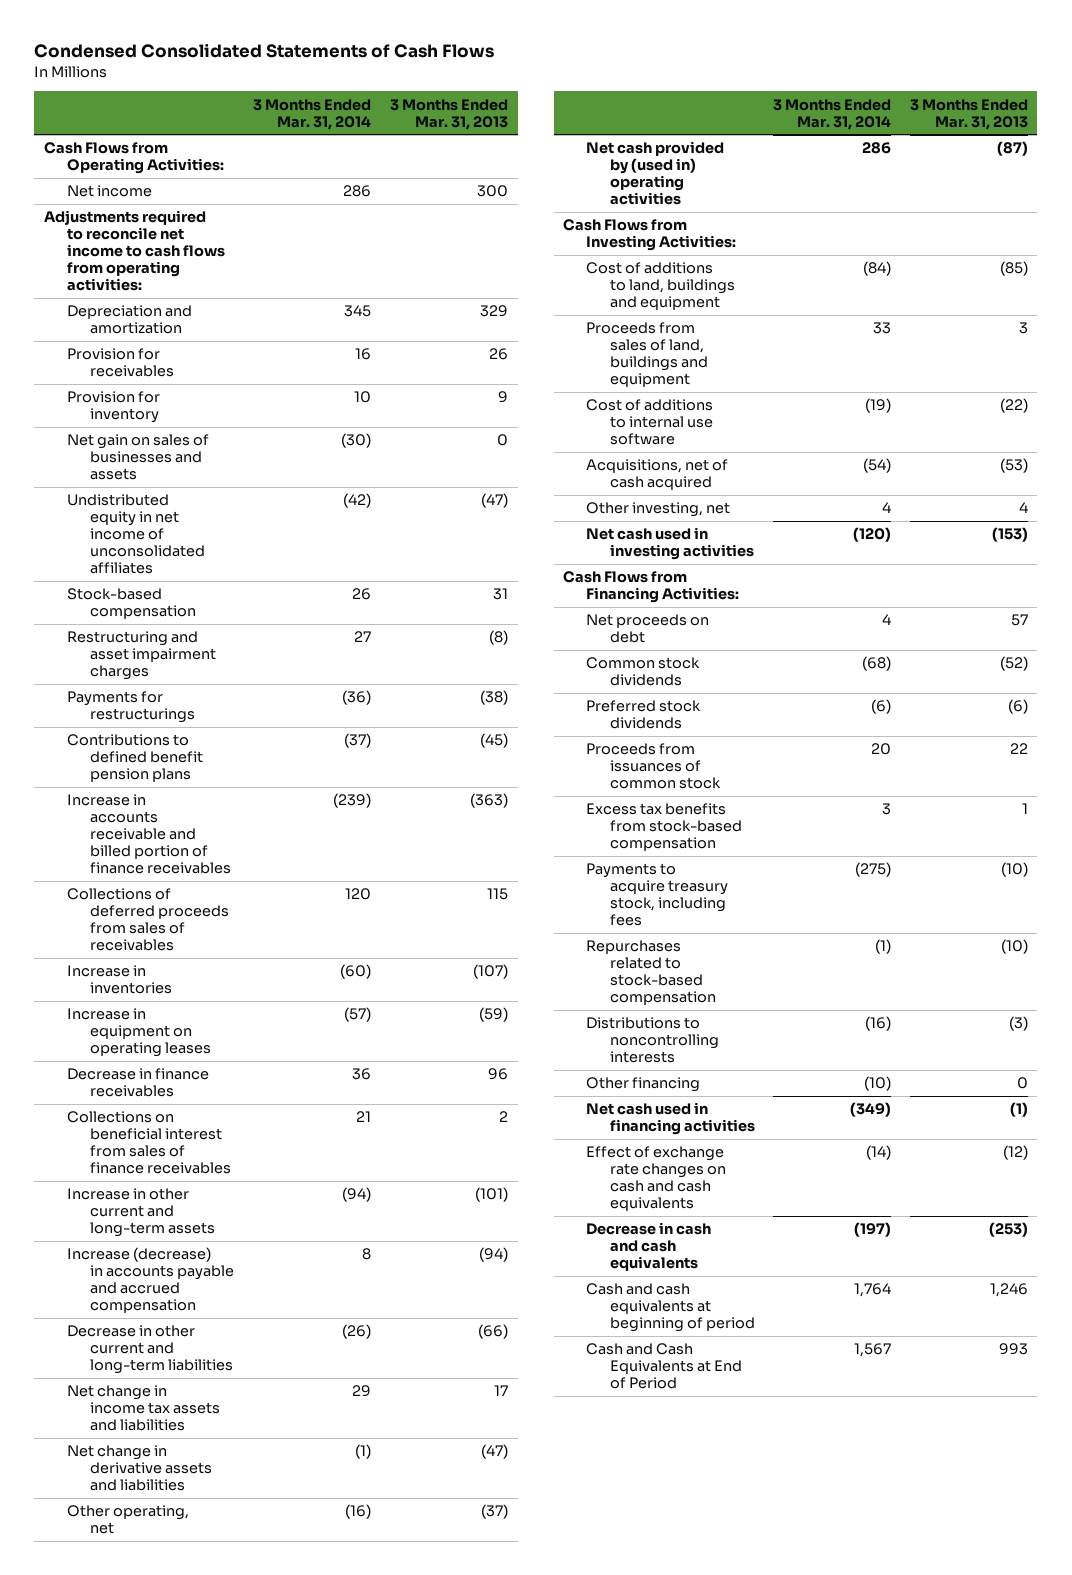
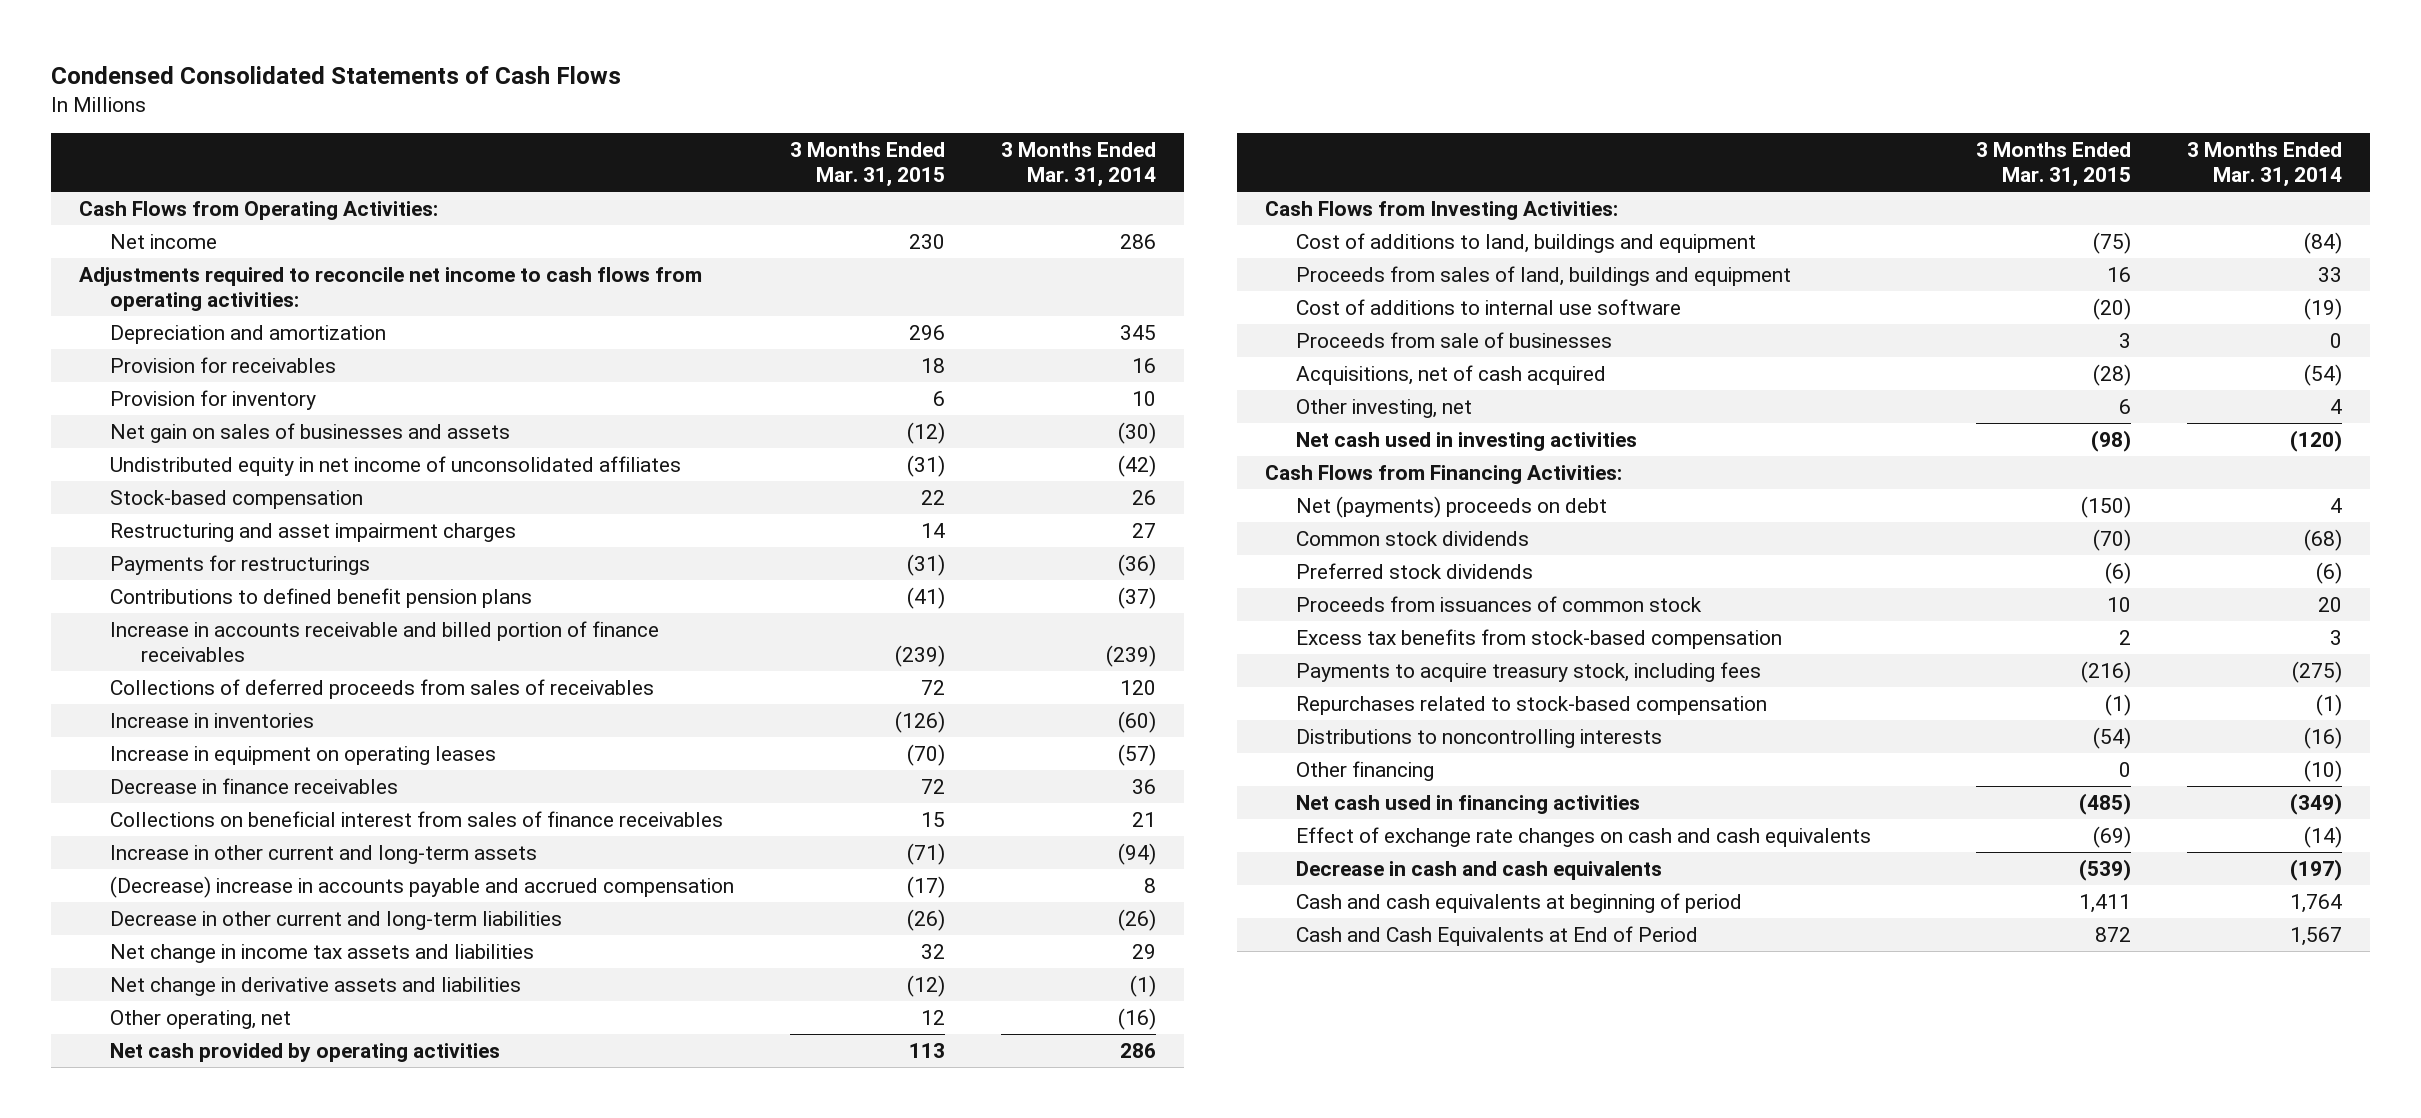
- | 3 Months Ended Mar. 31, 2014 | 3 Months Ended Mar. 31, 2013
+ | 3 Months Ended Mar. 31, 2015 | 3 Months Ended Mar. 31, 2014
- Increase (decrease) in accounts payable and accrued compensation | 8 | (94)
+ (Decrease) increase in accounts payable and accrued compensation | (17) | 8
- Net cash provided by (used in) operating activities | 286 | (87)
+ Net cash provided by operating activities | 113 | 286
+ Proceeds from sale of businesses | 3 | 0
- Net proceeds on debt | 4 | 57
+ Net (payments) proceeds on debt | (150) | 4

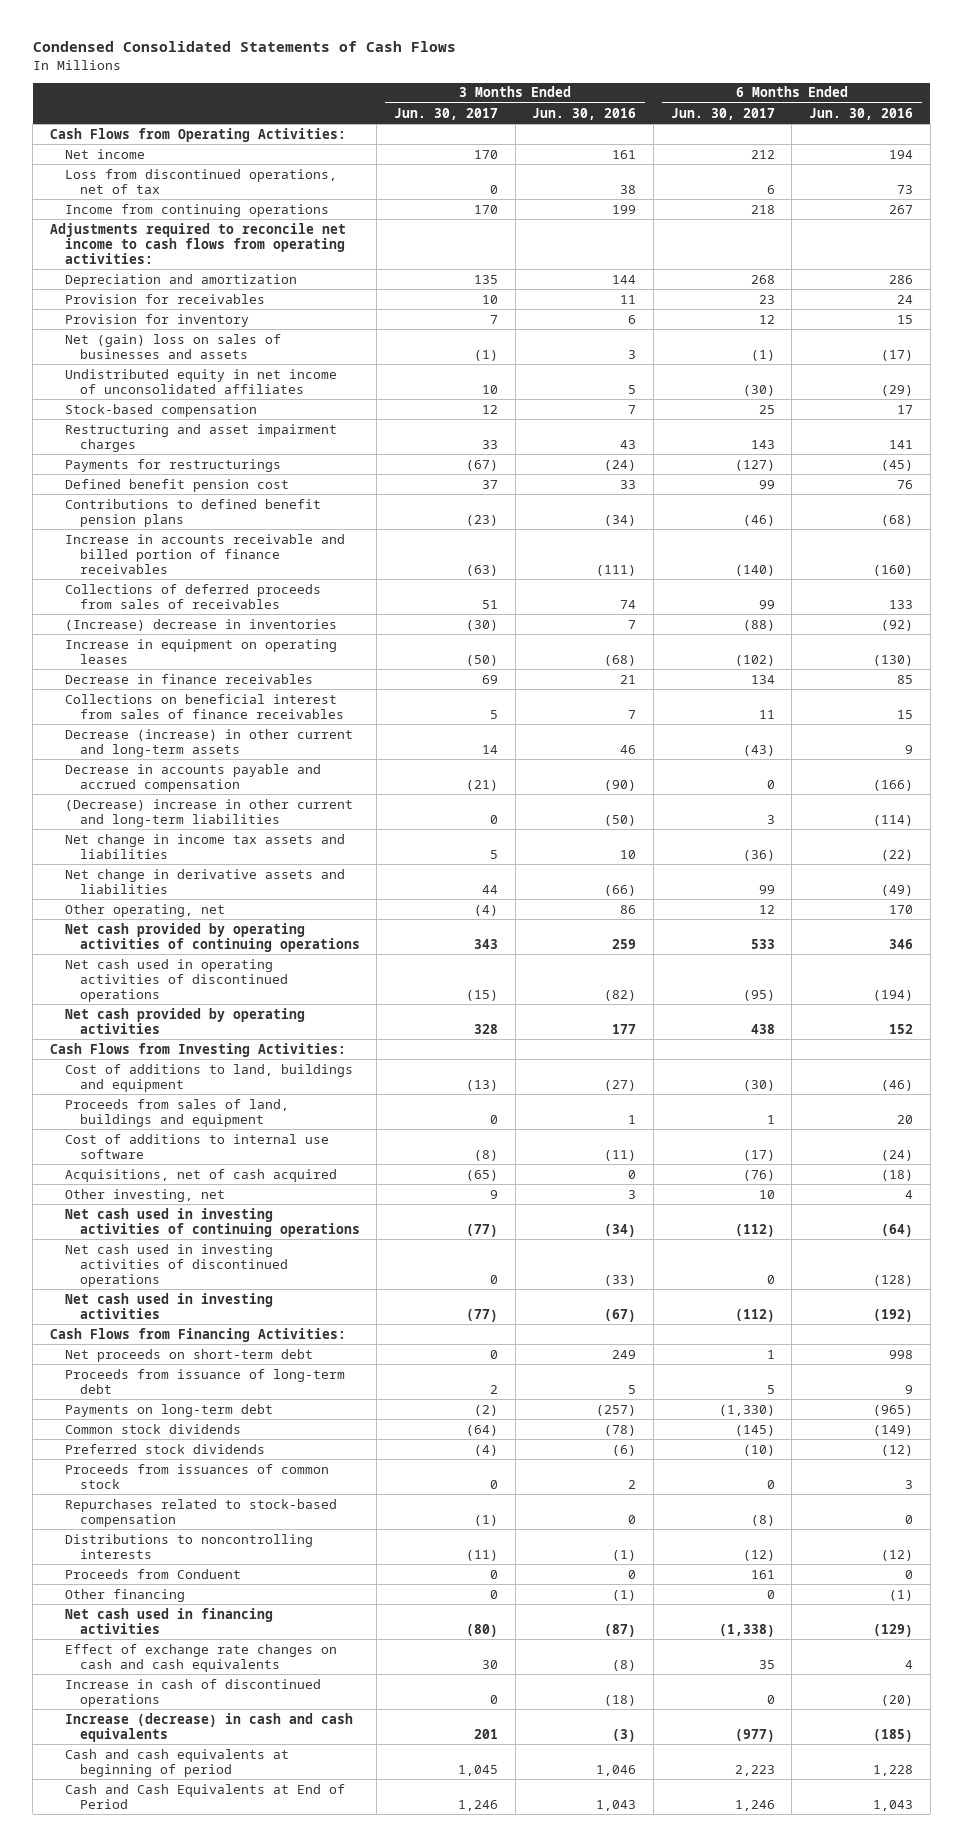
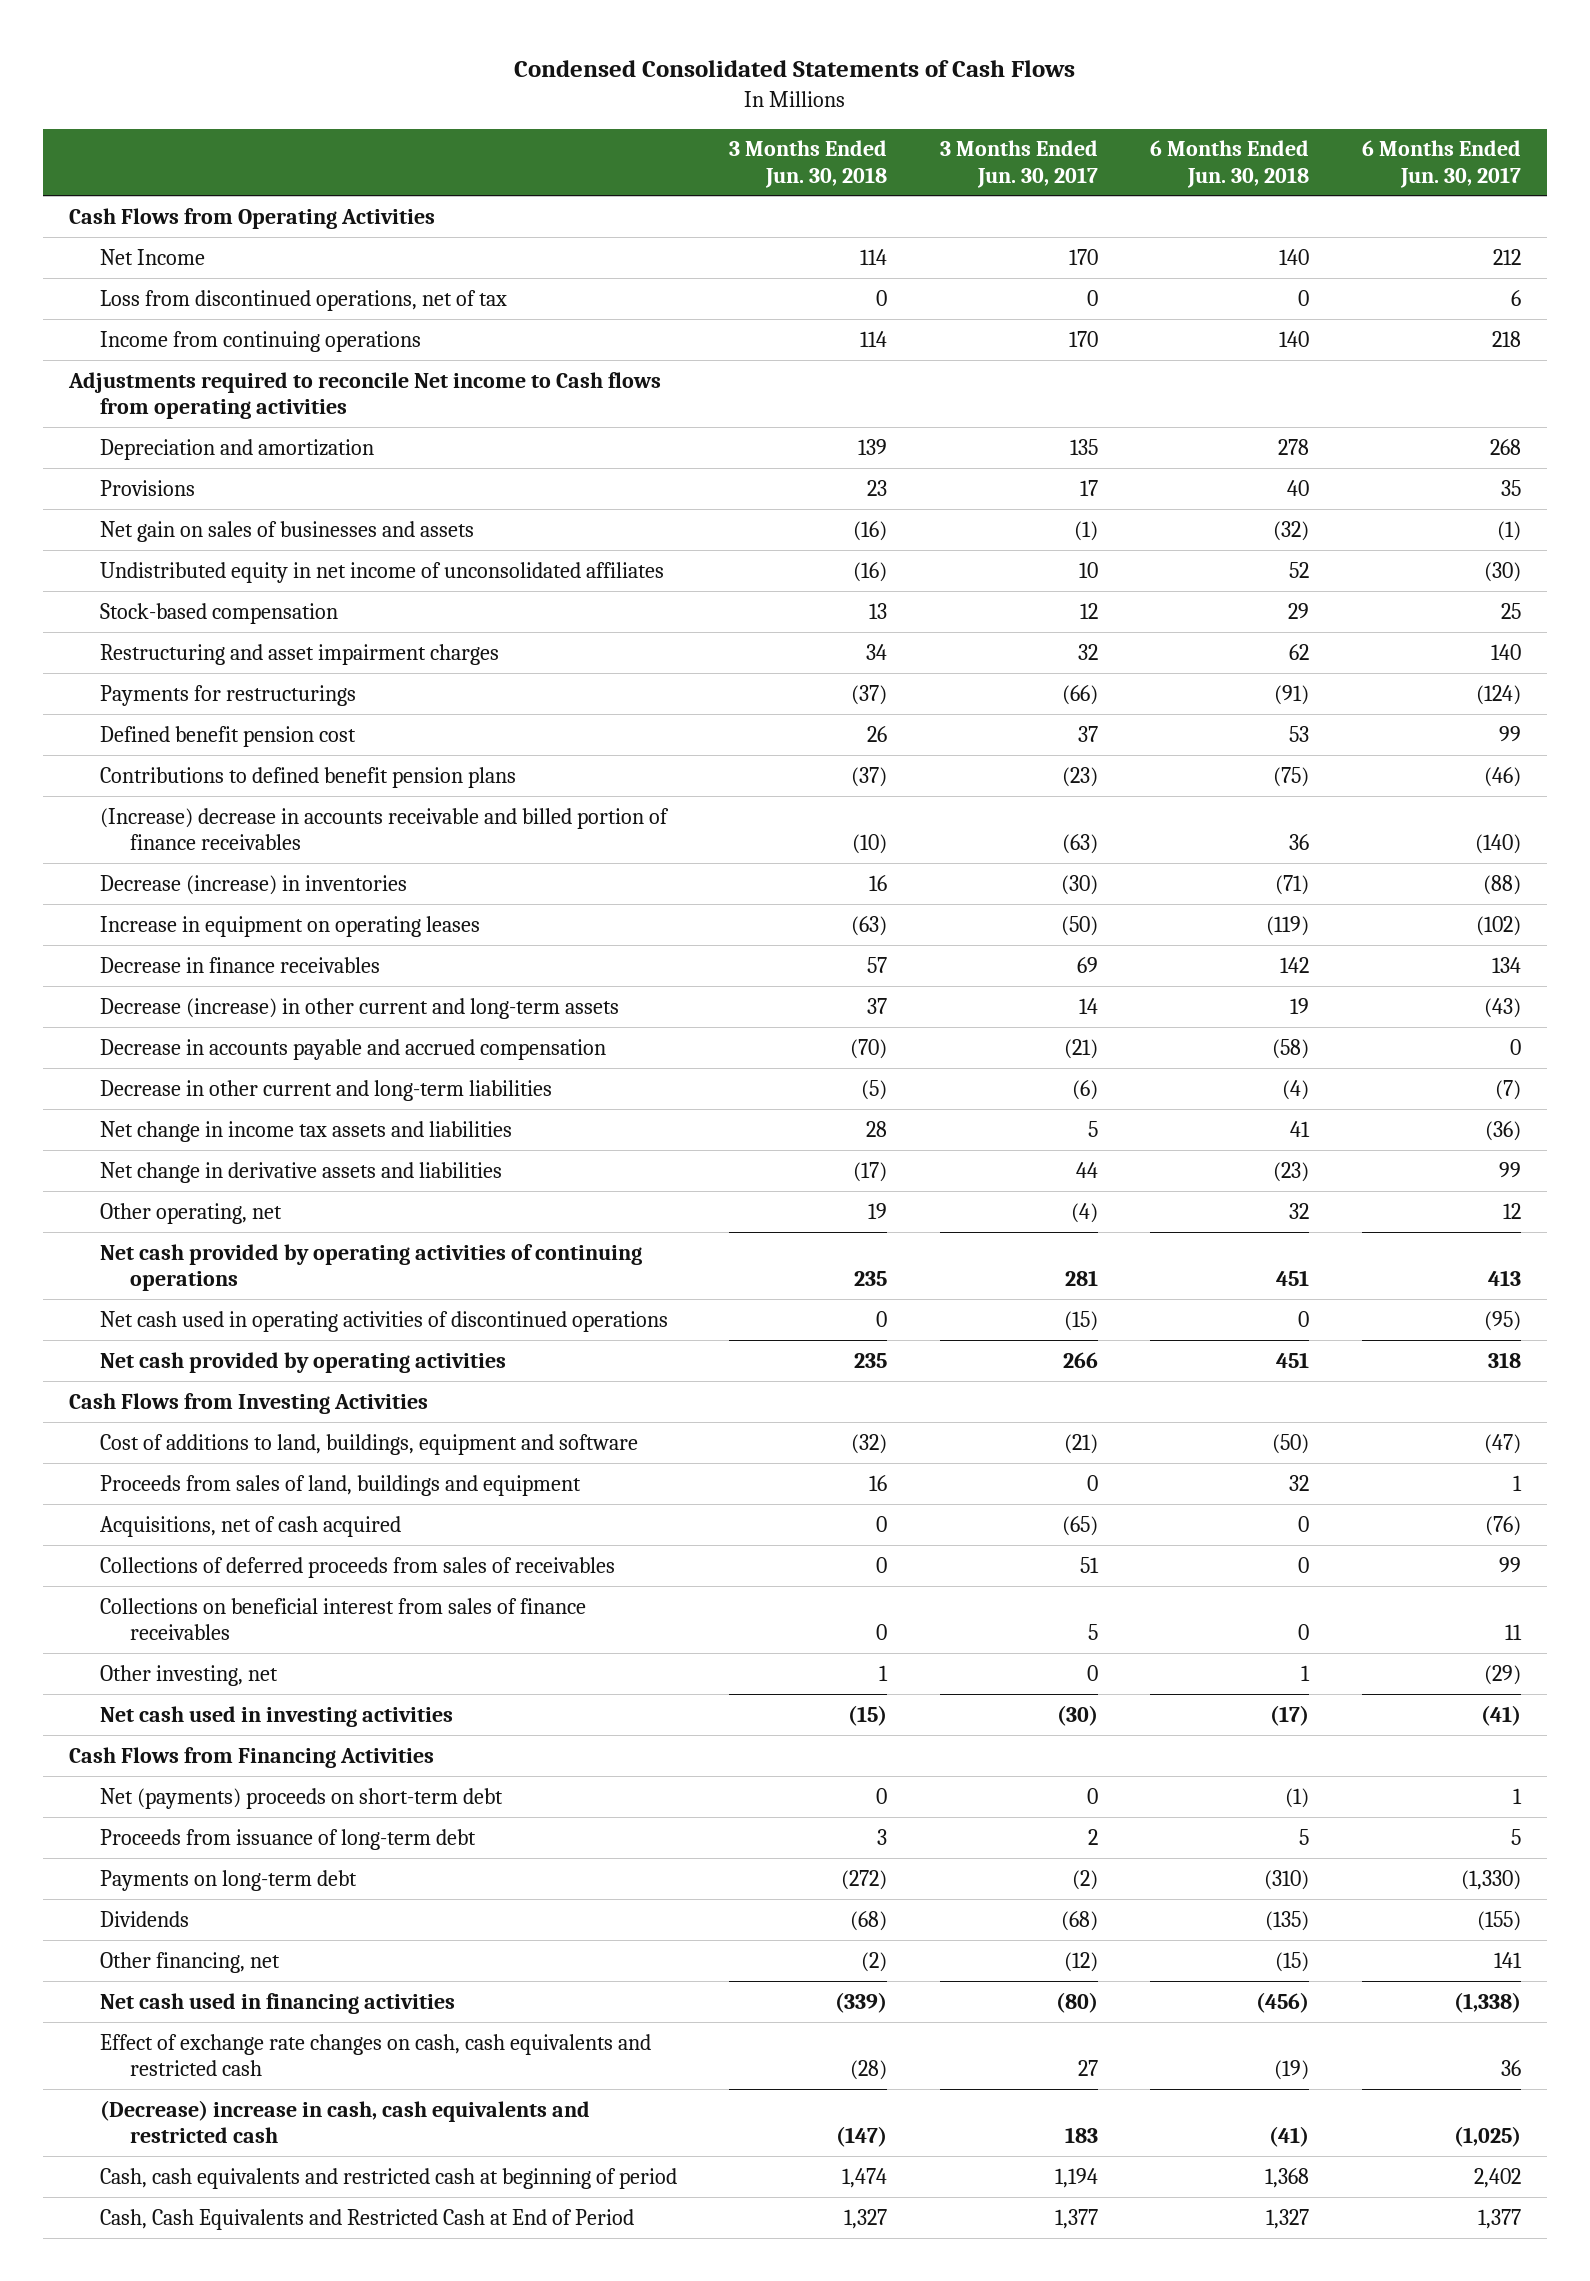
- | 3 Months Ended Jun. 30, 2017 | 3 Months Ended Jun. 30, 2016 | 6 Months Ended Jun. 30, 2017 | 6 Months Ended Jun. 30, 2016
+ | 3 Months Ended Jun. 30, 2018 | 3 Months Ended Jun. 30, 2017 | 6 Months Ended Jun. 30, 2018 | 6 Months Ended Jun. 30, 2017
- Cash Flows from Operating Activities:
- Net income | 170 | 161 | 212 | 194
+ Cash Flows from Operating Activities
+ Net Income | 114 | 170 | 140 | 212
- Adjustments required to reconcile net income to cash flows from operating activities:
+ Adjustments required to reconcile Net income to Cash flows from operating activities
- Provision for receivables | 10 | 11 | 23 | 24
- Provision for inventory | 7 | 6 | 12 | 15
- Net (gain) loss on sales of businesses and assets | (1) | 3 | (1) | (17)
+ Provisions | 23 | 17 | 40 | 35
+ Net gain on sales of businesses and assets | (16) | (1) | (32) | (1)
- Restructuring and asset impairment charges | 33 | 43 | 143 | 141
- Payments for restructurings | (67) | (24) | (127) | (45)
+ Restructuring and asset impairment charges | 34 | 32 | 62 | 140
+ Payments for restructurings | (37) | (66) | (91) | (124)
- Increase in accounts receivable and billed portion of finance receivables | (63) | (111) | (140) | (160)
- (Increase) decrease in inventories | (30) | 7 | (88) | (92)
+ (Increase) decrease in accounts receivable and billed portion of finance receivables | (10) | (63) | 36 | (140)
+ Decrease (increase) in inventories | 16 | (30) | (71) | (88)
- (Decrease) increase in other current and long-term liabilities | 0 | (50) | 3 | (114)
+ Decrease in other current and long-term liabilities | (5) | (6) | (4) | (7)
- Net cash provided by operating activities of continuing operations | 343 | 259 | 533 | 346
+ Net cash provided by operating activities of continuing operations | 235 | 281 | 451 | 413
- Net cash provided by operating activities | 328 | 177 | 438 | 152
- Cash Flows from Investing Activities:
- Cost of additions to land, buildings and equipment | (13) | (27) | (30) | (46)
+ Net cash provided by operating activities | 235 | 266 | 451 | 318
+ Cash Flows from Investing Activities
+ Cost of additions to land, buildings, equipment and software | (32) | (21) | (50) | (47)
- Cost of additions to internal use software | (8) | (11) | (17) | (24)
- Other investing, net | 9 | 3 | 10 | 4
- Net cash used in investing activities of continuing operations | (77) | (34) | (112) | (64)
- Net cash used in investing activities of discontinued operations | 0 | (33) | 0 | (128)
- Net cash used in investing activities | (77) | (67) | (112) | (192)
- Cash Flows from Financing Activities:
- Net proceeds on short-term debt | 0 | 249 | 1 | 998
moved down: Collections of deferred proceeds from sales of receivables | 0 | 51 | 0 | 99
moved down: Collections on beneficial interest from sales of finance receivables | 0 | 5 | 0 | 11
+ Other investing, net | 1 | 0 | 1 | (29)
+ Net cash used in investing activities | (15) | (30) | (17) | (41)
+ Cash Flows from Financing Activities
+ Net (payments) proceeds on short-term debt | 0 | 0 | (1) | 1
- Common stock dividends | (64) | (78) | (145) | (149)
- Preferred stock dividends | (4) | (6) | (10) | (12)
- Proceeds from issuances of common stock | 0 | 2 | 0 | 3
- Repurchases related to stock-based compensation | (1) | 0 | (8) | 0
- Distributions to noncontrolling interests | (11) | (1) | (12) | (12)
- Proceeds from Conduent | 0 | 0 | 161 | 0
- Other financing | 0 | (1) | 0 | (1)
+ Dividends | (68) | (68) | (135) | (155)
+ Other financing, net | (2) | (12) | (15) | 141
- Effect of exchange rate changes on cash and cash equivalents | 30 | (8) | 35 | 4
- Increase in cash of discontinued operations | 0 | (18) | 0 | (20)
- Increase (decrease) in cash and cash equivalents | 201 | (3) | (977) | (185)
- Cash and cash equivalents at beginning of period | 1,045 | 1,046 | 2,223 | 1,228
- Cash and Cash Equivalents at End of Period | 1,246 | 1,043 | 1,246 | 1,043
+ Effect of exchange rate changes on cash, cash equivalents and restricted cash | (28) | 27 | (19) | 36
+ (Decrease) increase in cash, cash equivalents and restricted cash | (147) | 183 | (41) | (1,025)
+ Cash, cash equivalents and restricted cash at beginning of period | 1,474 | 1,194 | 1,368 | 2,402
+ Cash, Cash Equivalents and Restricted Cash at End of Period | 1,327 | 1,377 | 1,327 | 1,377

